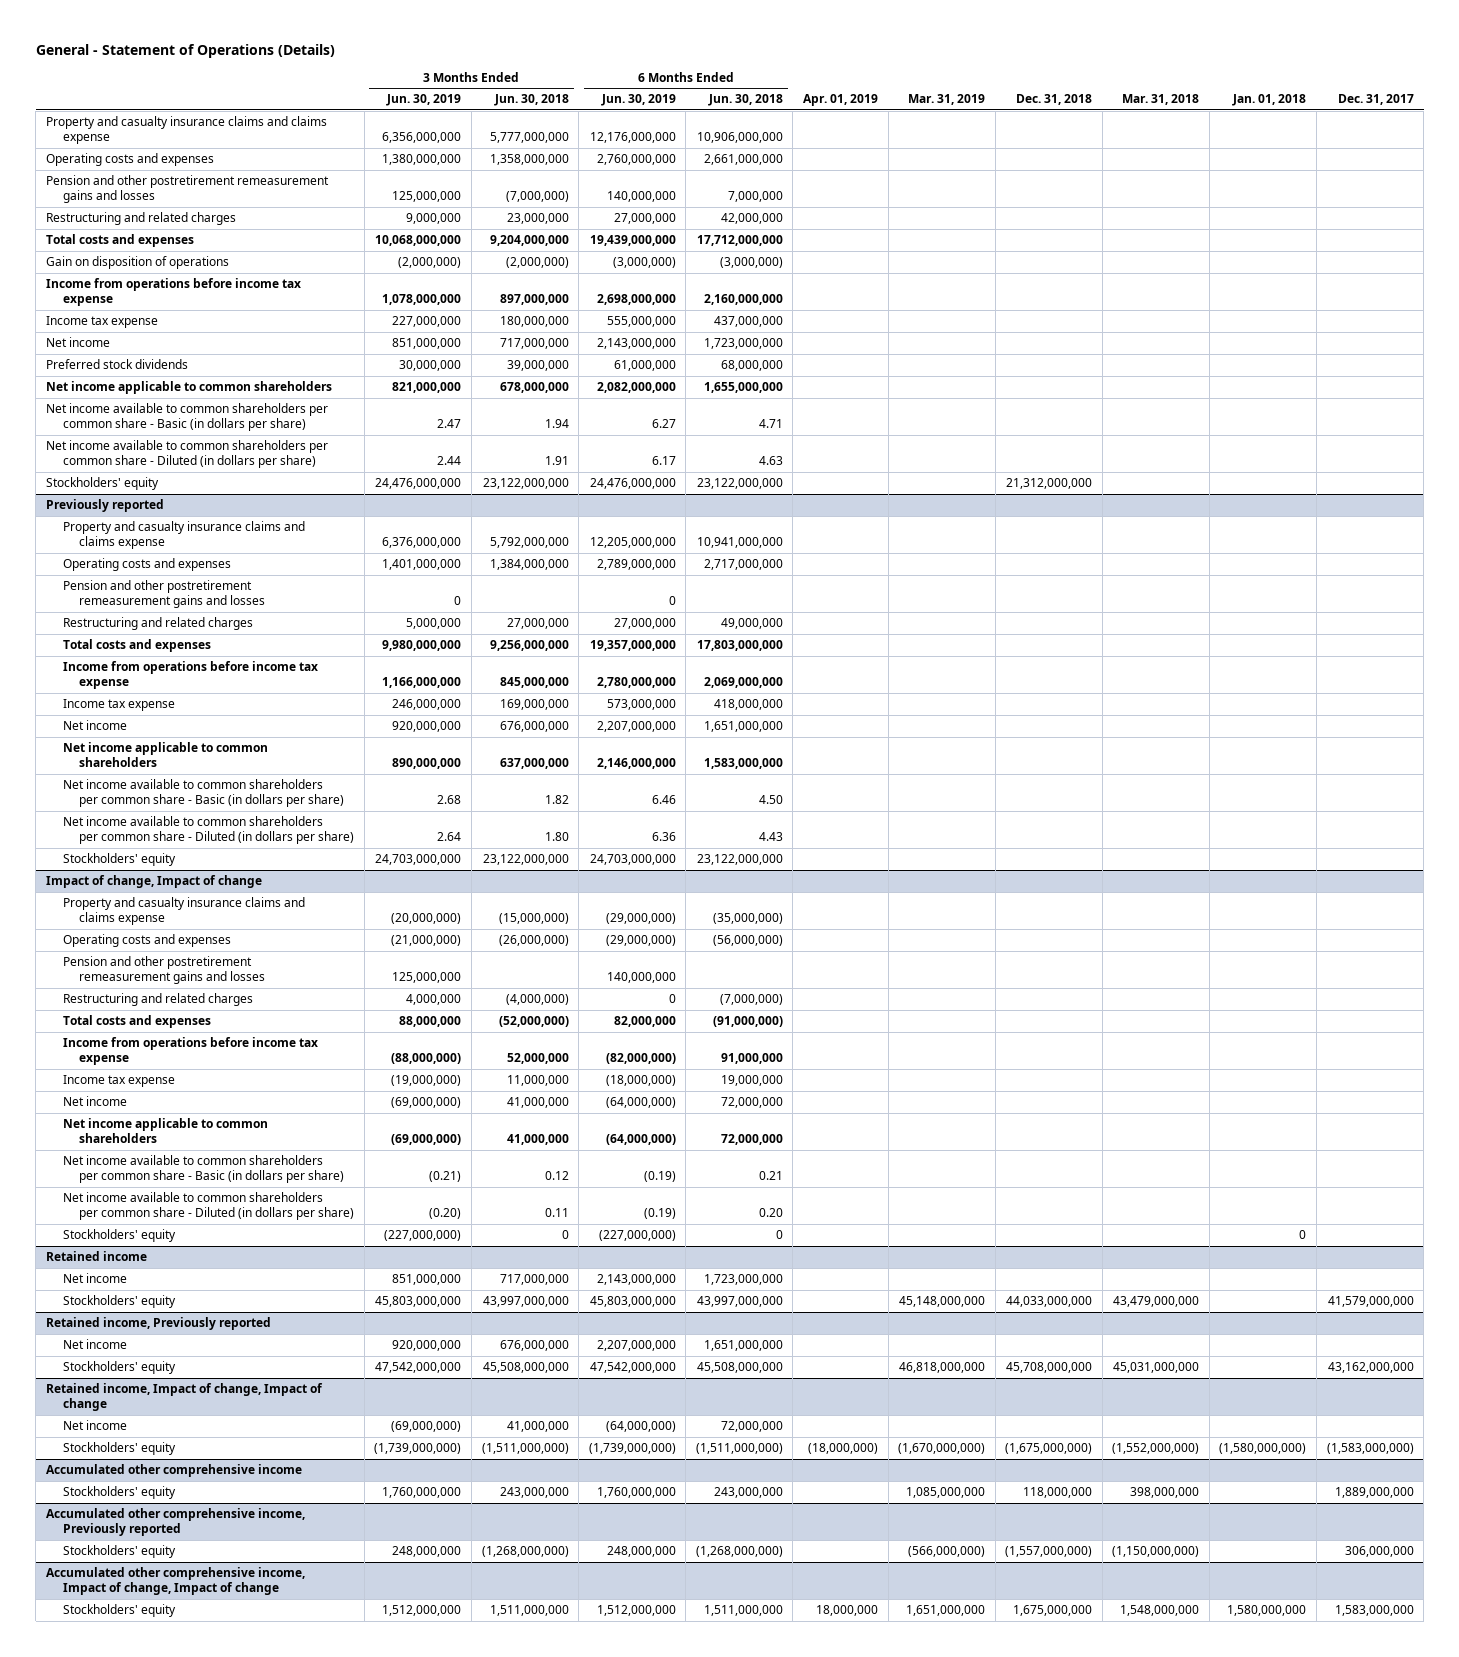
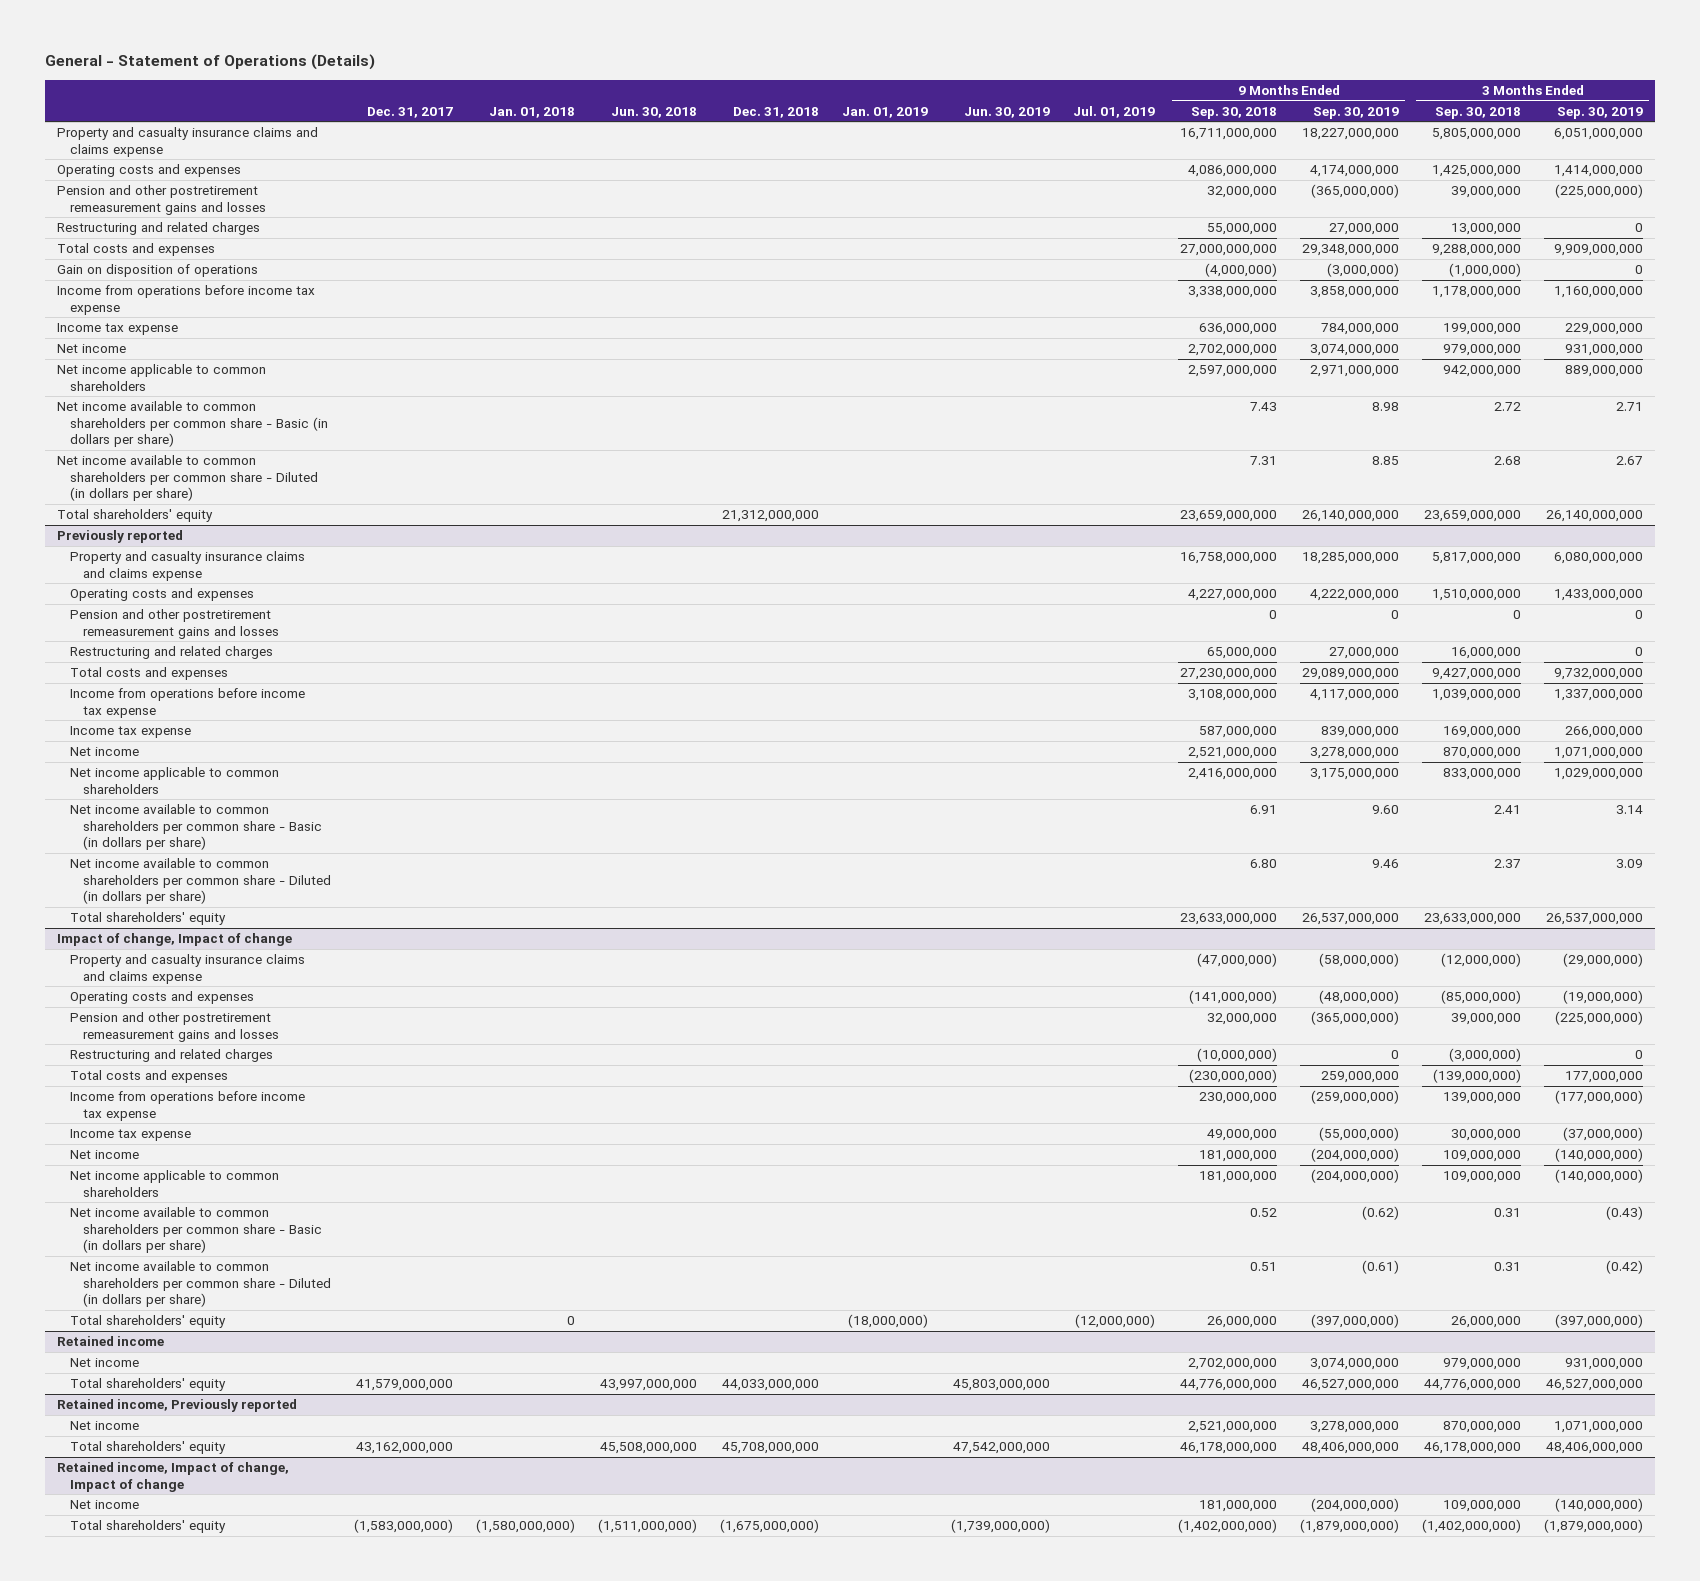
- | 3 Months Ended Jun. 30, 2019 | 3 Months Ended Jun. 30, 2018 | 6 Months Ended Jun. 30, 2019 | 6 Months Ended Jun. 30, 2018 | Apr. 01, 2019 | Mar. 31, 2019 | Dec. 31, 2018 | Mar. 31, 2018 | Jan. 01, 2018 | Dec. 31, 2017
+ | Dec. 31, 2017 | Jan. 01, 2018 | Jun. 30, 2018 | Dec. 31, 2018 | Jan. 01, 2019 | Jun. 30, 2019 | Jul. 01, 2019 | 9 Months Ended Sep. 30, 2018 | 9 Months Ended Sep. 30, 2019 | 3 Months Ended Sep. 30, 2018 | 3 Months Ended Sep. 30, 2019
- Preferred stock dividends | 30,000,000 | 39,000,000 | 61,000,000 | 68,000,000 | | | | | |
- Stockholders' equity | 24,476,000,000 | 23,122,000,000 | 24,476,000,000 | 23,122,000,000 | | | 21,312,000,000 | | |
+ Total shareholders' equity | | | | 21,312,000,000 | | | | 23,659,000,000 | 26,140,000,000 | 23,659,000,000 | 26,140,000,000
@ Previously reported
- Stockholders' equity | 24,703,000,000 | 23,122,000,000 | 24,703,000,000 | 23,122,000,000 | | | | | |
+ Total shareholders' equity | | | | | | | | 23,633,000,000 | 26,537,000,000 | 23,633,000,000 | 26,537,000,000
@ Impact of change, Impact of change
- Stockholders' equity | (227,000,000) | 0 | (227,000,000) | 0 | | | | | 0 |
+ Total shareholders' equity | | 0 | | | (18,000,000) | | (12,000,000) | 26,000,000 | (397,000,000) | 26,000,000 | (397,000,000)
@ Retained income
- Stockholders' equity | 45,803,000,000 | 43,997,000,000 | 45,803,000,000 | 43,997,000,000 | | 45,148,000,000 | 44,033,000,000 | 43,479,000,000 | | 41,579,000,000
+ Total shareholders' equity | 41,579,000,000 | | 43,997,000,000 | 44,033,000,000 | | 45,803,000,000 | | 44,776,000,000 | 46,527,000,000 | 44,776,000,000 | 46,527,000,000
@ Retained income, Previously reported
- Stockholders' equity | 47,542,000,000 | 45,508,000,000 | 47,542,000,000 | 45,508,000,000 | | 46,818,000,000 | 45,708,000,000 | 45,031,000,000 | | 43,162,000,000
+ Total shareholders' equity | 43,162,000,000 | | 45,508,000,000 | 45,708,000,000 | | 47,542,000,000 | | 46,178,000,000 | 48,406,000,000 | 46,178,000,000 | 48,406,000,000
@ Retained income, Impact of change, Impact of change
- Stockholders' equity | (1,739,000,000) | (1,511,000,000) | (1,739,000,000) | (1,511,000,000) | (18,000,000) | (1,670,000,000) | (1,675,000,000) | (1,552,000,000) | (1,580,000,000) | (1,583,000,000)
- Accumulated other comprehensive income
- Stockholders' equity | 1,760,000,000 | 243,000,000 | 1,760,000,000 | 243,000,000 | | 1,085,000,000 | 118,000,000 | 398,000,000 | | 1,889,000,000
- Accumulated other comprehensive income, Previously reported
- Stockholders' equity | 248,000,000 | (1,268,000,000) | 248,000,000 | (1,268,000,000) | | (566,000,000) | (1,557,000,000) | (1,150,000,000) | | 306,000,000
- Accumulated other comprehensive income, Impact of change, Impact of change
- Stockholders' equity | 1,512,000,000 | 1,511,000,000 | 1,512,000,000 | 1,511,000,000 | 18,000,000 | 1,651,000,000 | 1,675,000,000 | 1,548,000,000 | 1,580,000,000 | 1,583,000,000
@ Retained income, Impact of change, Impact of change
+ Total shareholders' equity | (1,583,000,000) | (1,580,000,000) | (1,511,000,000) | (1,675,000,000) | | (1,739,000,000) | | (1,402,000,000) | (1,879,000,000) | (1,402,000,000) | (1,879,000,000)

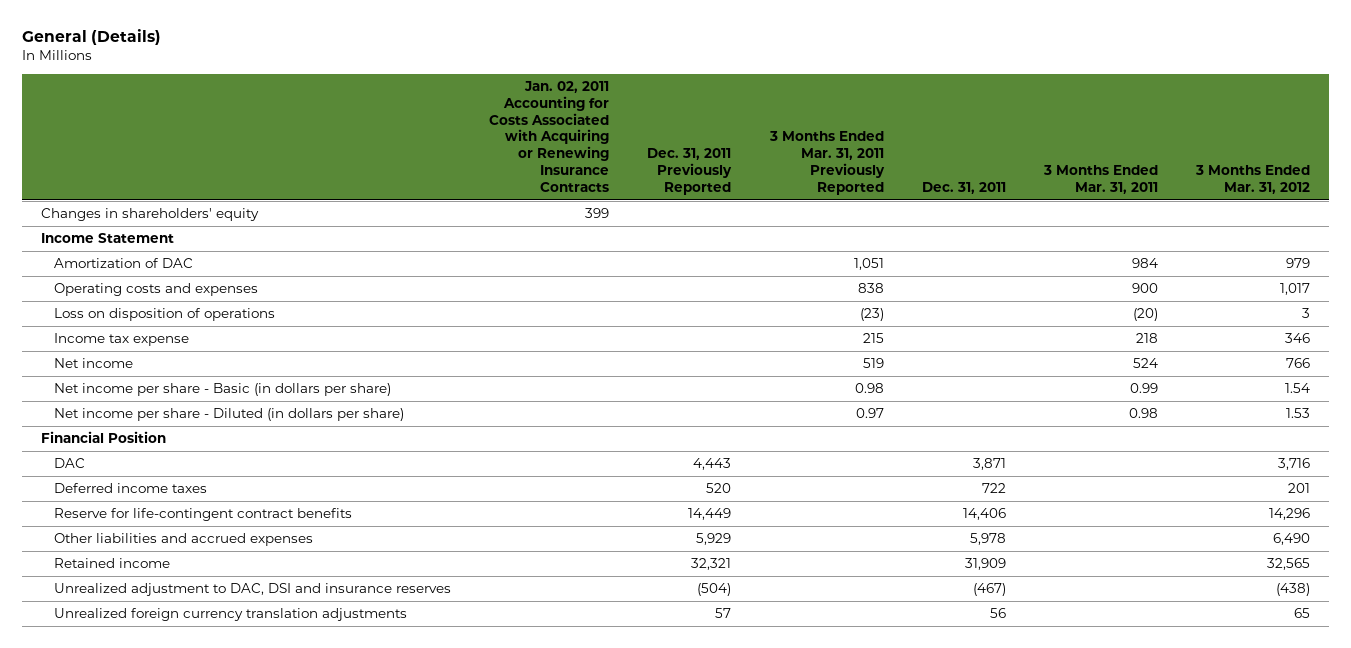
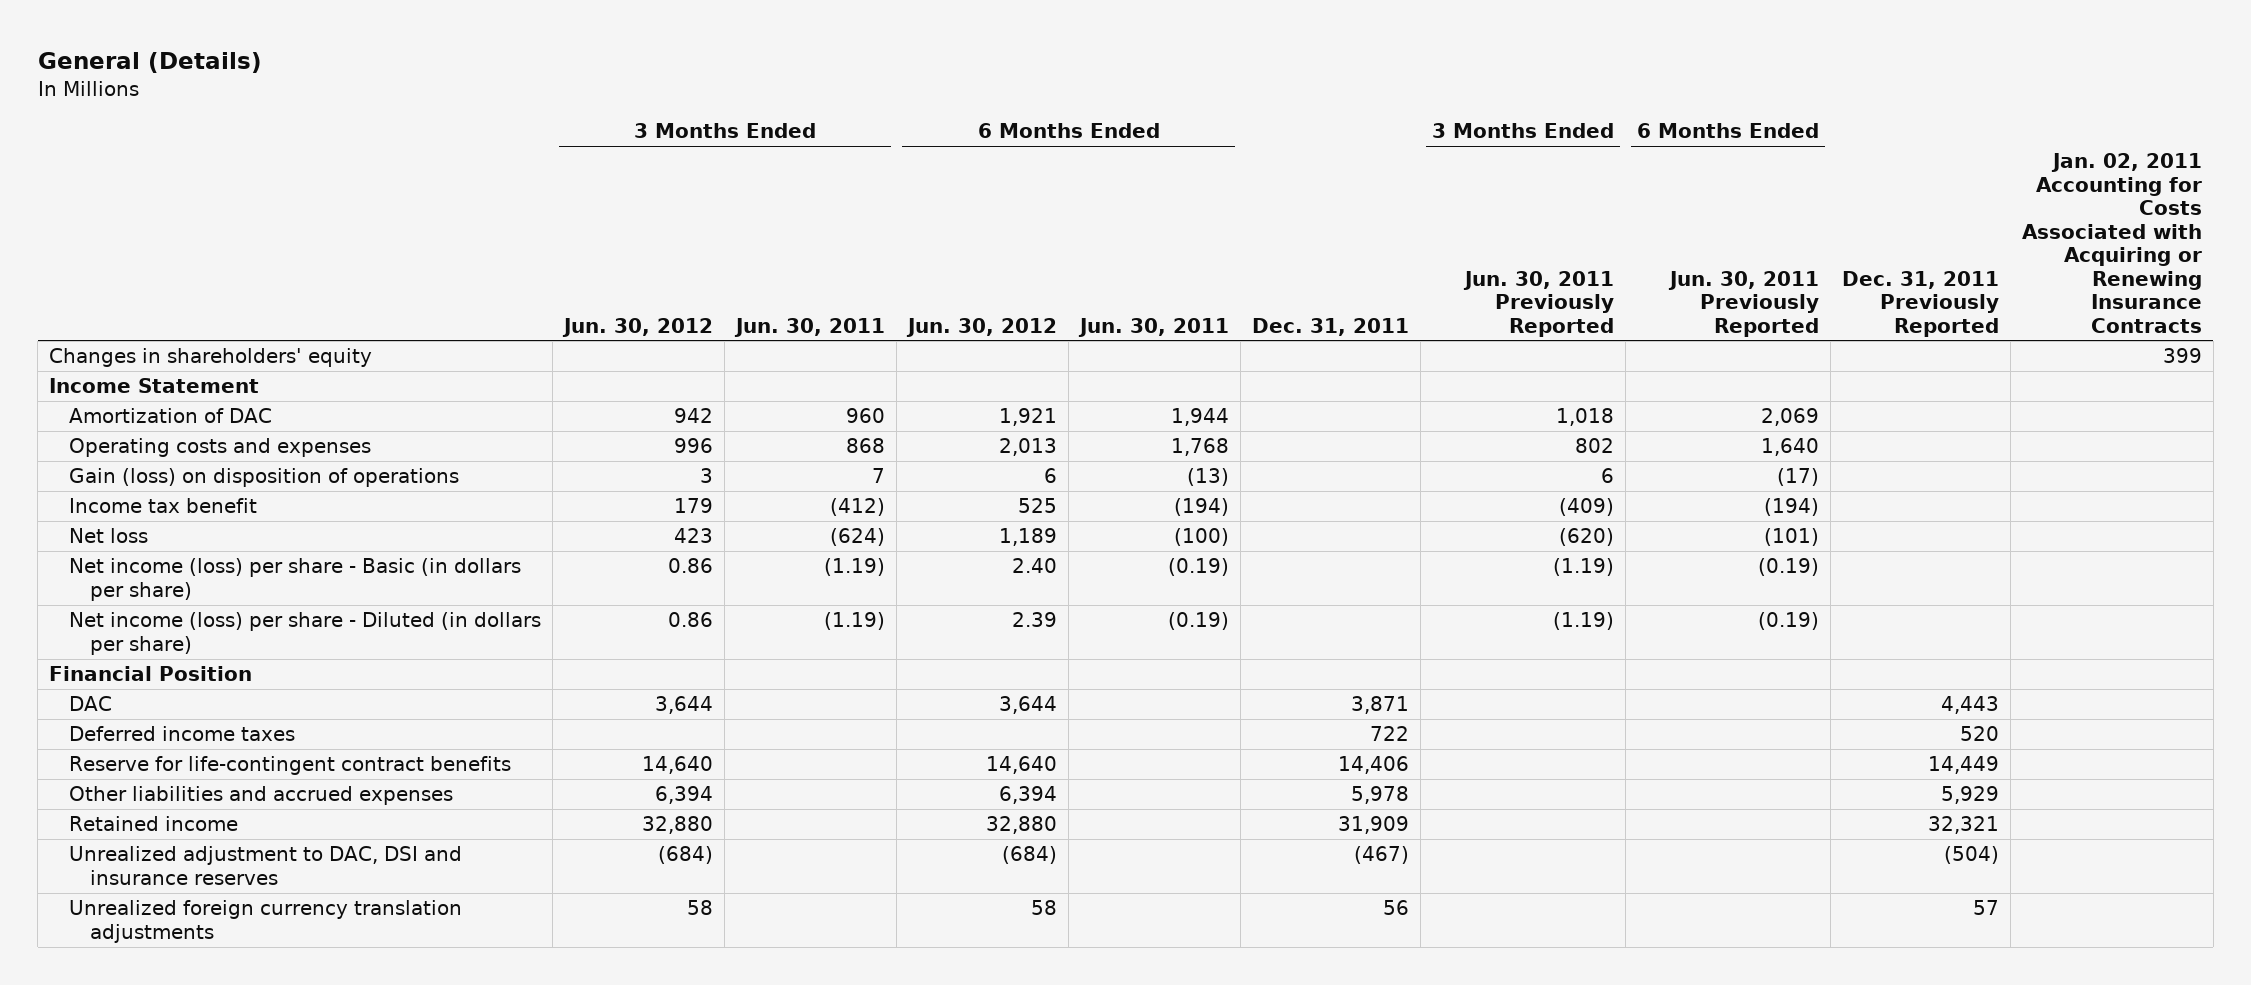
- | Jan. 02, 2011 Accounting for Costs Associated with Acquiring or Renewing Insurance Contracts | Dec. 31, 2011 Previously Reported | 3 Months Ended Mar. 31, 2011 Previously Reported | Dec. 31, 2011 | 3 Months Ended Mar. 31, 2011 | 3 Months Ended Mar. 31, 2012
+ | 3 Months Ended Jun. 30, 2012 | 3 Months Ended Jun. 30, 2011 | 6 Months Ended Jun. 30, 2012 | 6 Months Ended Jun. 30, 2011 | Dec. 31, 2011 | 3 Months Ended Jun. 30, 2011 Previously Reported | 6 Months Ended Jun. 30, 2011 Previously Reported | Dec. 31, 2011 Previously Reported | Jan. 02, 2011 Accounting for Costs Associated with Acquiring or Renewing Insurance Contracts
- Loss on disposition of operations | | | (23) | | (20) | 3
- Income tax expense | | | 215 | | 218 | 346
- Net income | | | 519 | | 524 | 766
- Net income per share - Basic (in dollars per share) | | | 0.98 | | 0.99 | 1.54
- Net income per share - Diluted (in dollars per share) | | | 0.97 | | 0.98 | 1.53
+ Gain (loss) on disposition of operations | 3 | 7 | 6 | (13) | | 6 | (17) | |
+ Income tax benefit | 179 | (412) | 525 | (194) | | (409) | (194) | |
+ Net loss | 423 | (624) | 1,189 | (100) | | (620) | (101) | |
+ Net income (loss) per share - Basic (in dollars per share) | 0.86 | (1.19) | 2.40 | (0.19) | | (1.19) | (0.19) | |
+ Net income (loss) per share - Diluted (in dollars per share) | 0.86 | (1.19) | 2.39 | (0.19) | | (1.19) | (0.19) | |

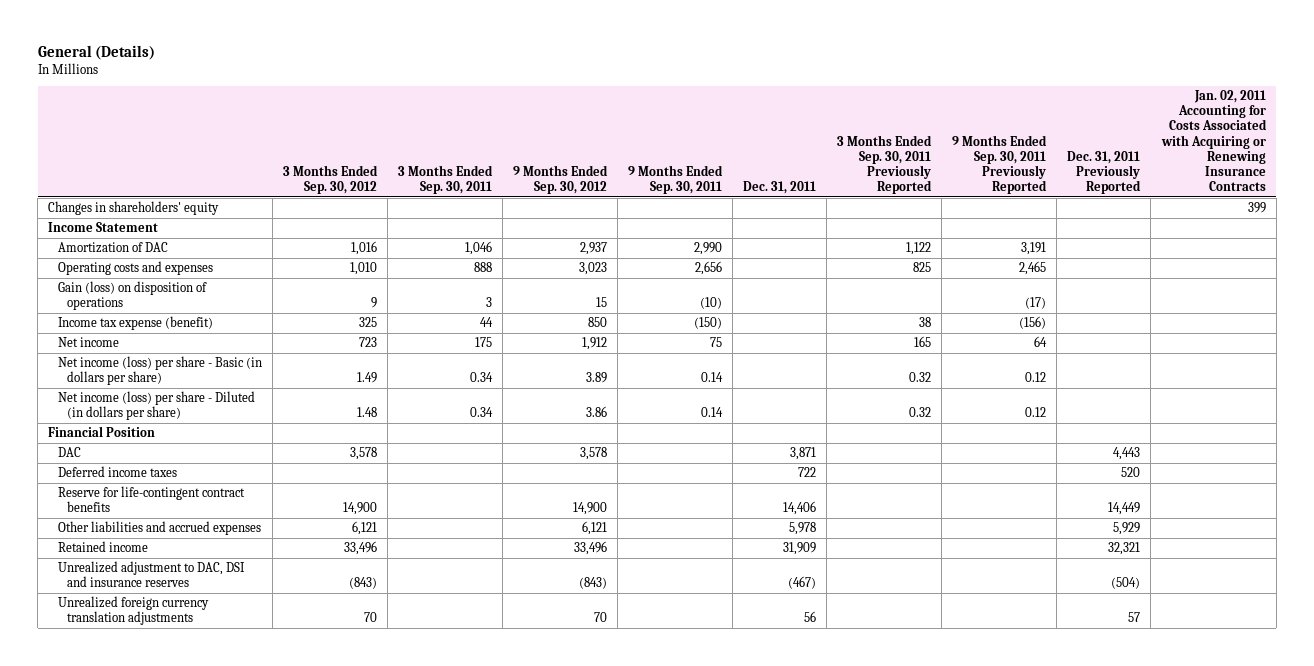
- | 3 Months Ended Jun. 30, 2012 | 3 Months Ended Jun. 30, 2011 | 6 Months Ended Jun. 30, 2012 | 6 Months Ended Jun. 30, 2011 | Dec. 31, 2011 | 3 Months Ended Jun. 30, 2011 Previously Reported | 6 Months Ended Jun. 30, 2011 Previously Reported | Dec. 31, 2011 Previously Reported | Jan. 02, 2011 Accounting for Costs Associated with Acquiring or Renewing Insurance Contracts
+ | 3 Months Ended Sep. 30, 2012 | 3 Months Ended Sep. 30, 2011 | 9 Months Ended Sep. 30, 2012 | 9 Months Ended Sep. 30, 2011 | Dec. 31, 2011 | 3 Months Ended Sep. 30, 2011 Previously Reported | 9 Months Ended Sep. 30, 2011 Previously Reported | Dec. 31, 2011 Previously Reported | Jan. 02, 2011 Accounting for Costs Associated with Acquiring or Renewing Insurance Contracts
- Income tax benefit | 179 | (412) | 525 | (194) | | (409) | (194) | |
- Net loss | 423 | (624) | 1,189 | (100) | | (620) | (101) | |
+ Income tax expense (benefit) | 325 | 44 | 850 | (150) | | 38 | (156) | |
+ Net income | 723 | 175 | 1,912 | 75 | | 165 | 64 | |

